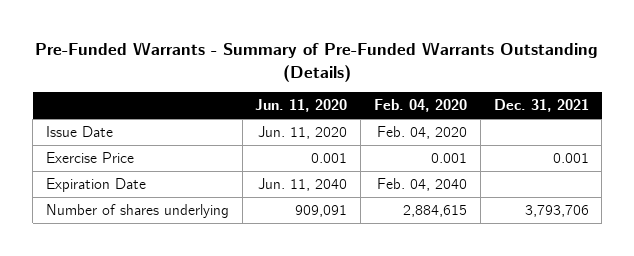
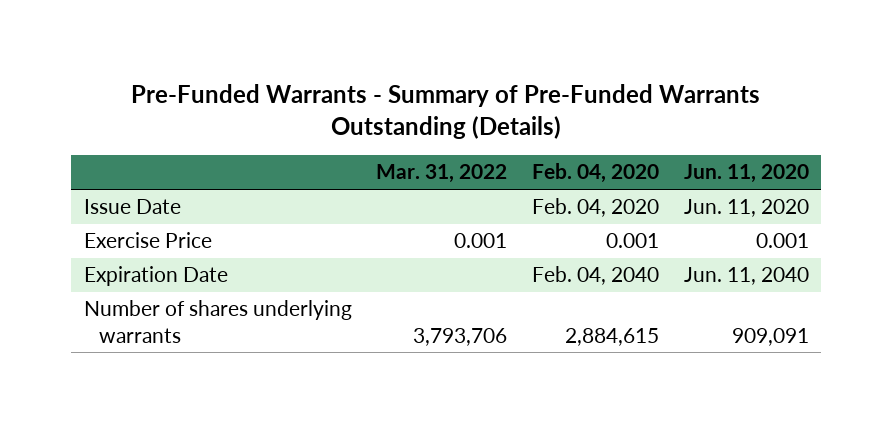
- | Jun. 11, 2020 | Feb. 04, 2020 | Dec. 31, 2021
+ | Mar. 31, 2022 | Feb. 04, 2020 | Jun. 11, 2020
- Number of shares underlying | 909,091 | 2,884,615 | 3,793,706
+ Number of shares underlying warrants | 3,793,706 | 2,884,615 | 909,091

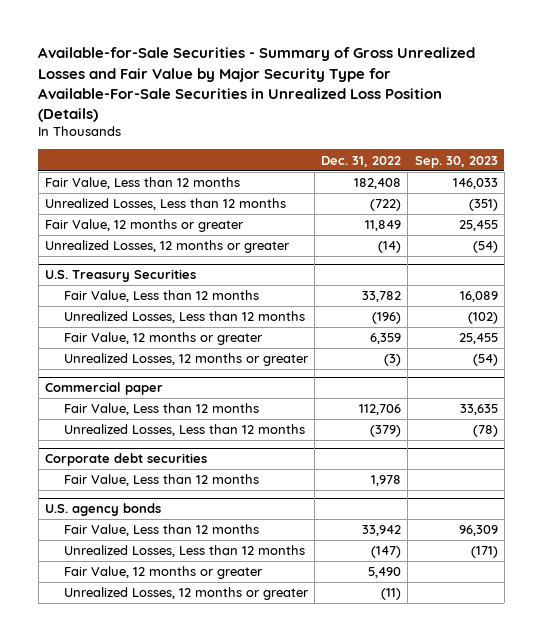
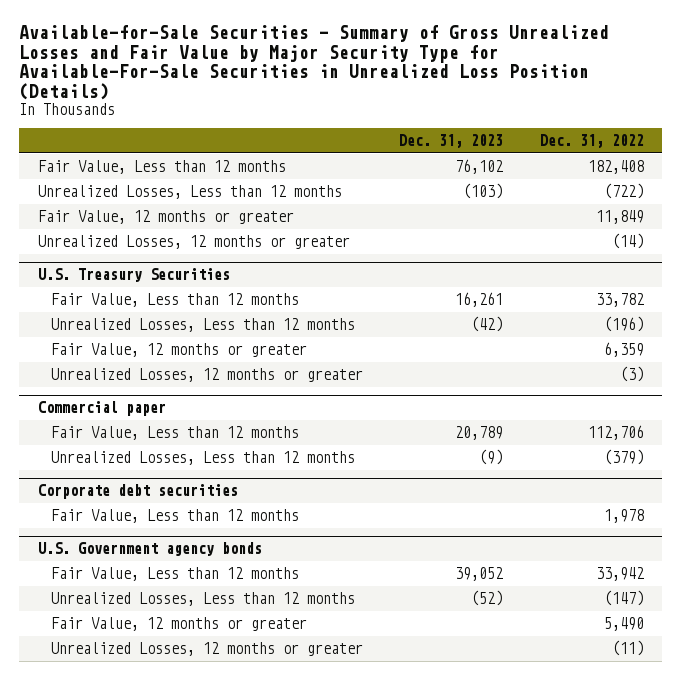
- | Dec. 31, 2022 | Sep. 30, 2023
+ | Dec. 31, 2023 | Dec. 31, 2022
- U.S. agency bonds
+ U.S. Government agency bonds

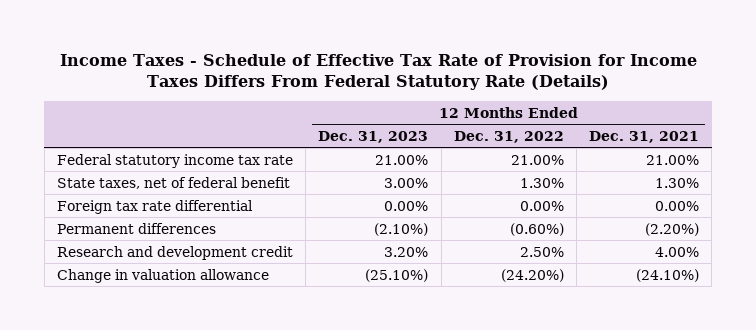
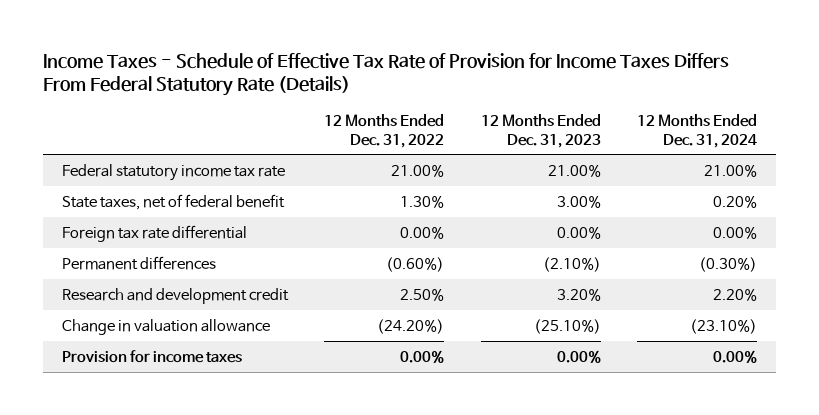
- | 12 Months Ended Dec. 31, 2023 | 12 Months Ended Dec. 31, 2022 | 12 Months Ended Dec. 31, 2021
+ | 12 Months Ended Dec. 31, 2022 | 12 Months Ended Dec. 31, 2023 | 12 Months Ended Dec. 31, 2024
+ Provision for income taxes | 0.00% | 0.00% | 0.00%

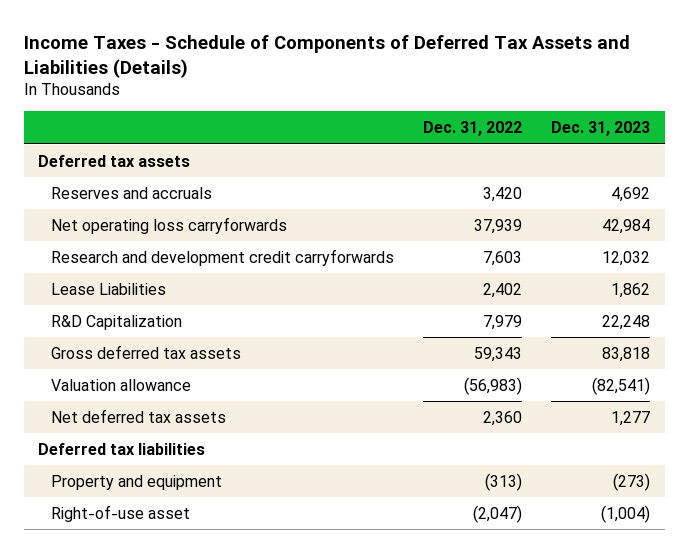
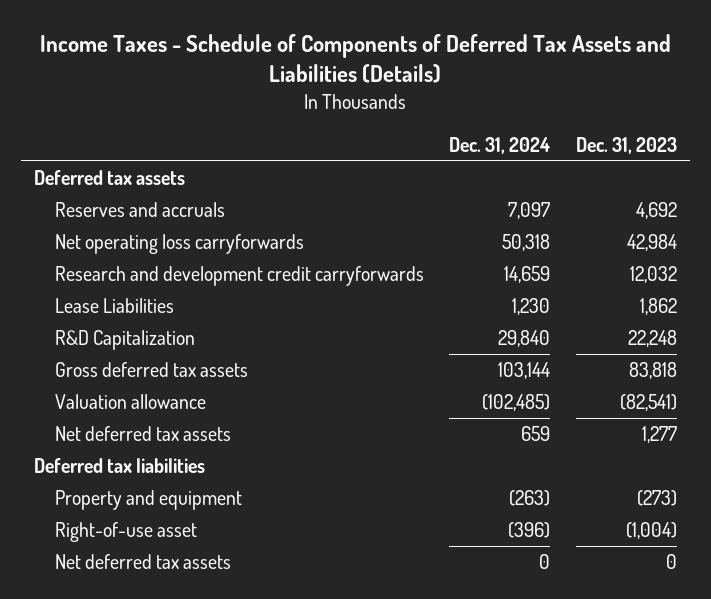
- | Dec. 31, 2022 | Dec. 31, 2023
+ | Dec. 31, 2024 | Dec. 31, 2023
+ Net deferred tax assets | 0 | 0

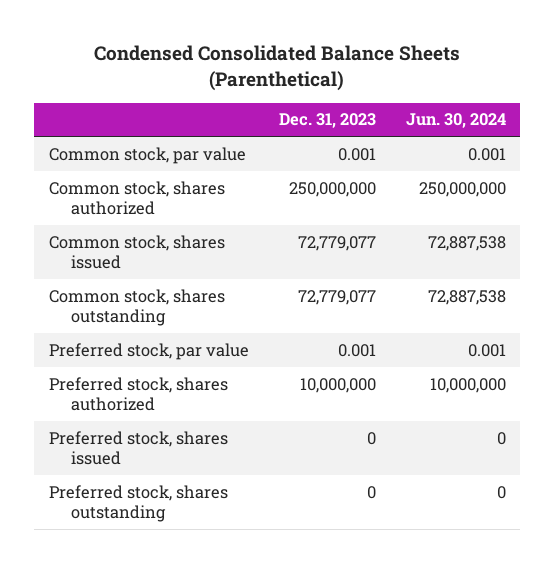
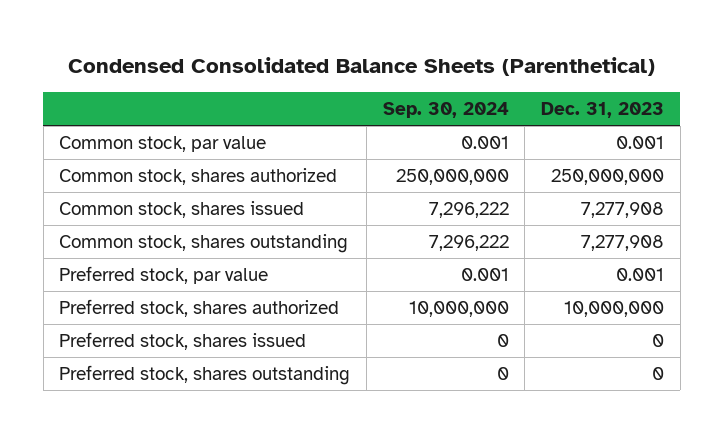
- | Dec. 31, 2023 | Jun. 30, 2024
+ | Sep. 30, 2024 | Dec. 31, 2023
- Common stock, shares issued | 72,779,077 | 72,887,538
- Common stock, shares outstanding | 72,779,077 | 72,887,538
+ Common stock, shares issued | 7,296,222 | 7,277,908
+ Common stock, shares outstanding | 7,296,222 | 7,277,908

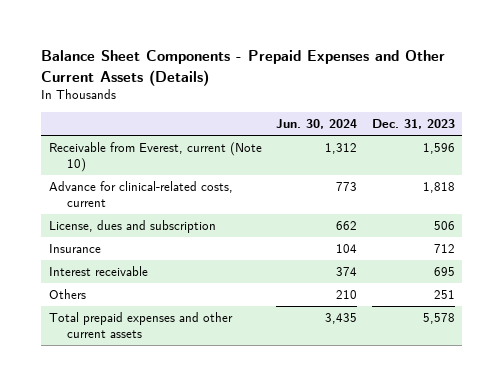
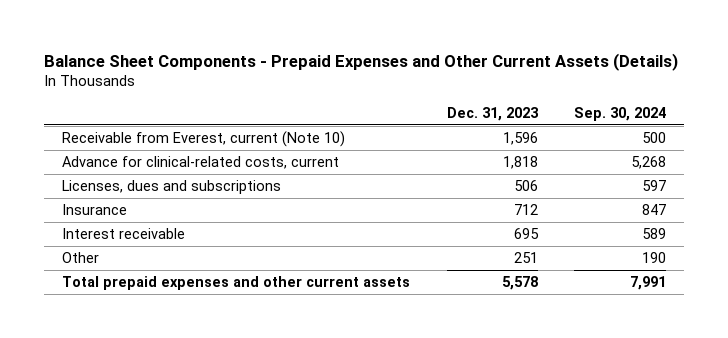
- | Jun. 30, 2024 | Dec. 31, 2023
+ | Dec. 31, 2023 | Sep. 30, 2024
- License, dues and subscription | 662 | 506
+ Licenses, dues and subscriptions | 506 | 597
- Others | 210 | 251
+ Other | 251 | 190

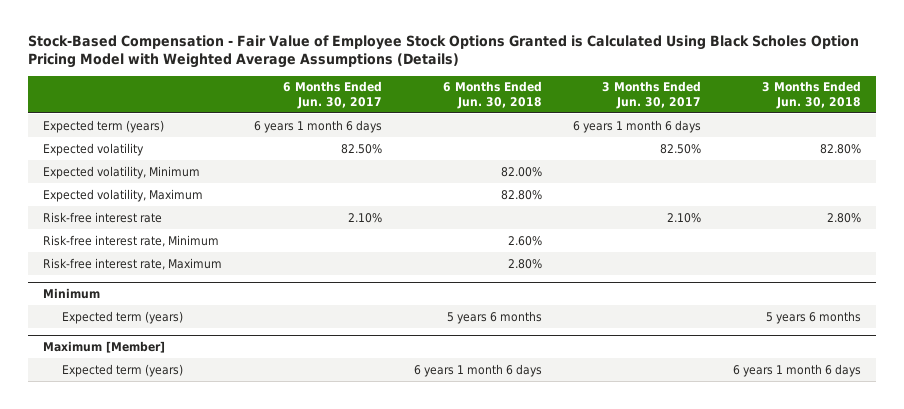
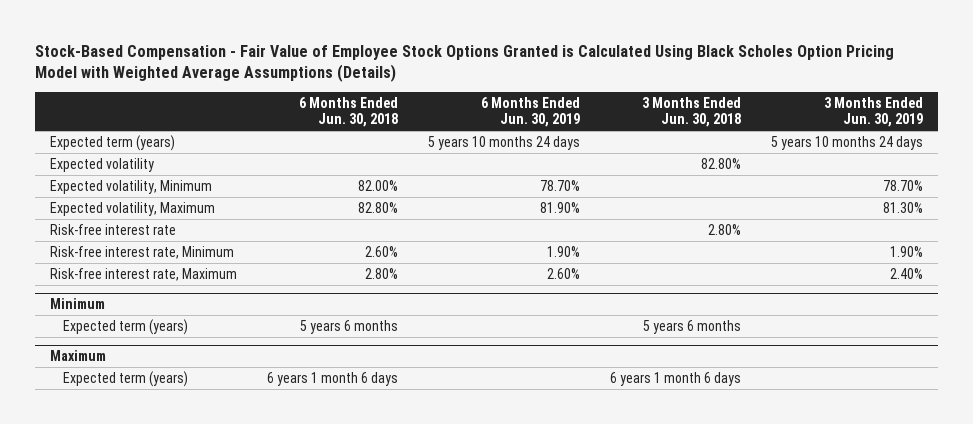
- | 6 Months Ended Jun. 30, 2017 | 6 Months Ended Jun. 30, 2018 | 3 Months Ended Jun. 30, 2017 | 3 Months Ended Jun. 30, 2018
+ | 6 Months Ended Jun. 30, 2018 | 6 Months Ended Jun. 30, 2019 | 3 Months Ended Jun. 30, 2018 | 3 Months Ended Jun. 30, 2019
- Maximum [Member]
+ Maximum

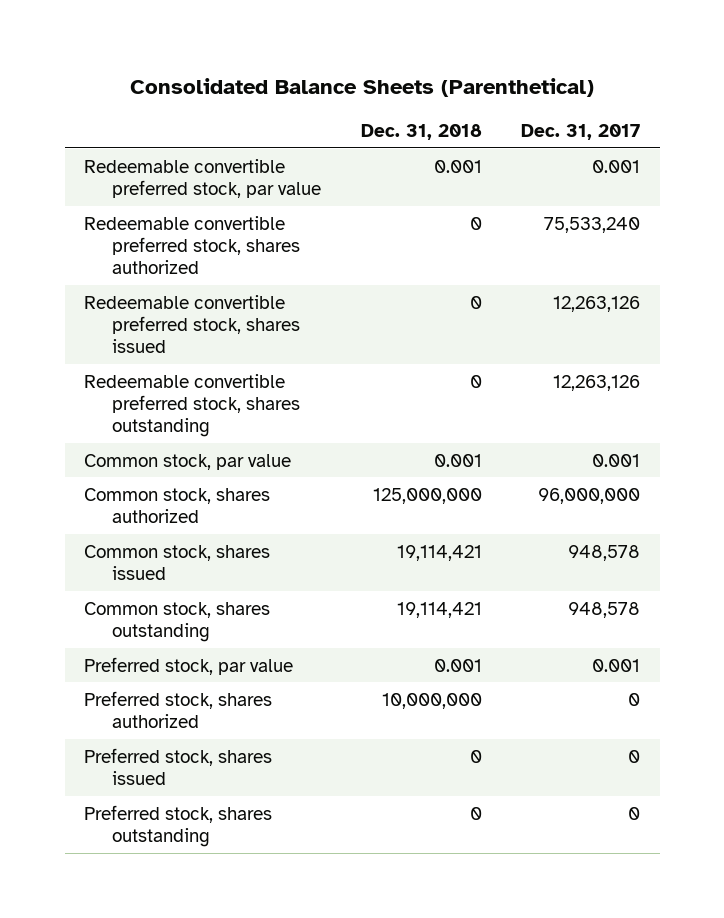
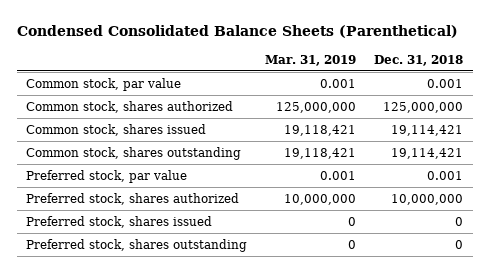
- Consolidated Balance Sheets (Parenthetical)
+ Condensed Consolidated Balance Sheets (Parenthetical)
- | Dec. 31, 2018 | Dec. 31, 2017
+ | Mar. 31, 2019 | Dec. 31, 2018
- Redeemable convertible preferred stock, par value | 0.001 | 0.001
- Redeemable convertible preferred stock, shares authorized | 0 | 75,533,240
- Redeemable convertible preferred stock, shares issued | 0 | 12,263,126
- Redeemable convertible preferred stock, shares outstanding | 0 | 12,263,126

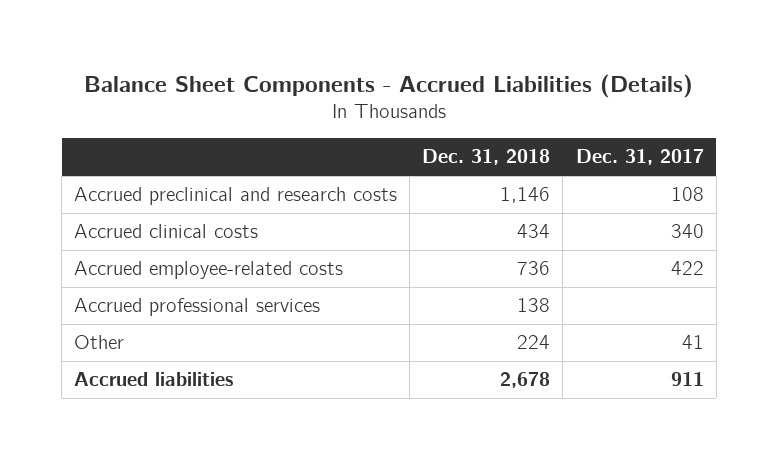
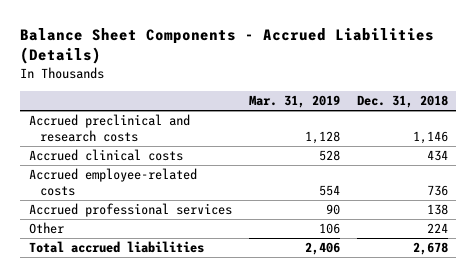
- | Dec. 31, 2018 | Dec. 31, 2017
+ | Mar. 31, 2019 | Dec. 31, 2018
- Accrued liabilities | 2,678 | 911
+ Total accrued liabilities | 2,406 | 2,678

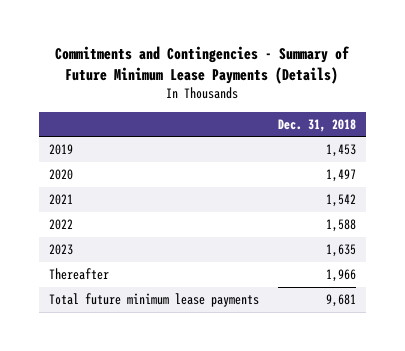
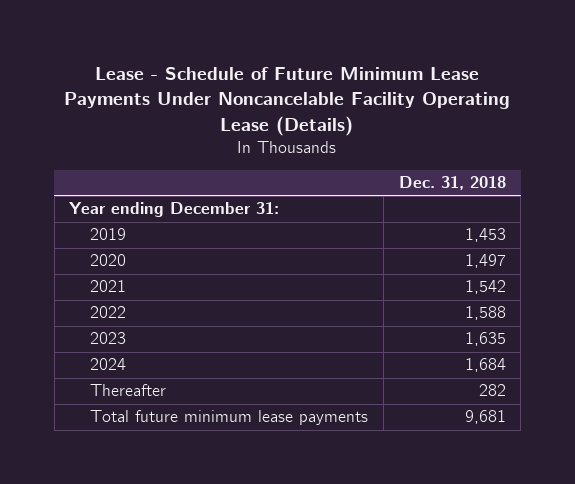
- Commitments and Contingencies - Summary of Future Minimum Lease Payments (Details)
+ Lease - Schedule of Future Minimum Lease Payments Under Noncancelable Facility Operating Lease (Details)
+ Year ending December 31:
- Thereafter | 1,966
+ 2024 | 1,684
+ Thereafter | 282

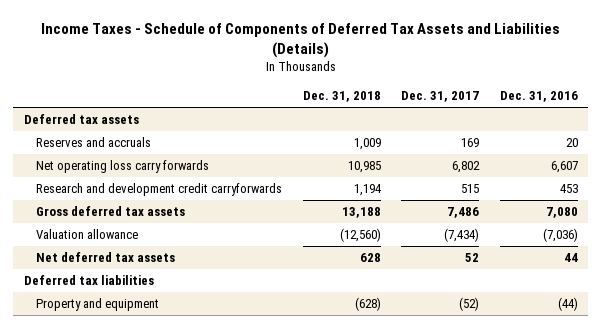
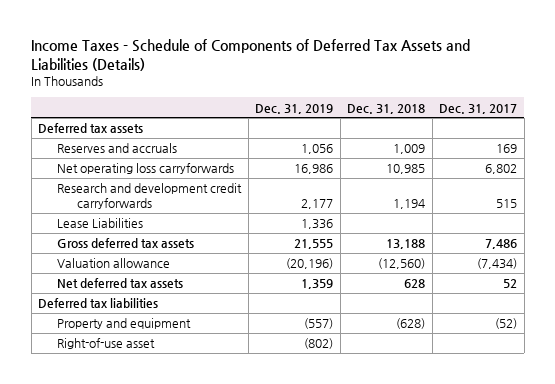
- | Dec. 31, 2018 | Dec. 31, 2017 | Dec. 31, 2016
+ | Dec. 31, 2019 | Dec. 31, 2018 | Dec. 31, 2017
- Net operating loss carry forwards | 10,985 | 6,802 | 6,607
+ Net operating loss carryforwards | 16,986 | 10,985 | 6,802
+ Lease Liabilities | 1,336 | |
+ Right-of-use asset | (802) | |

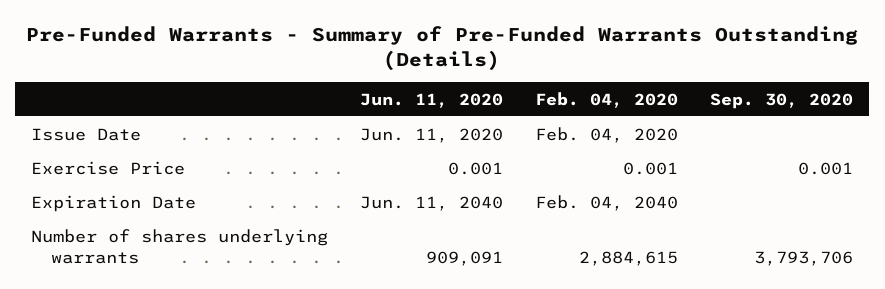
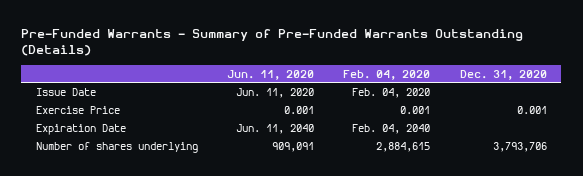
- | Jun. 11, 2020 | Feb. 04, 2020 | Sep. 30, 2020
+ | Jun. 11, 2020 | Feb. 04, 2020 | Dec. 31, 2020
- Number of shares underlying warrants | 909,091 | 2,884,615 | 3,793,706
+ Number of shares underlying | 909,091 | 2,884,615 | 3,793,706

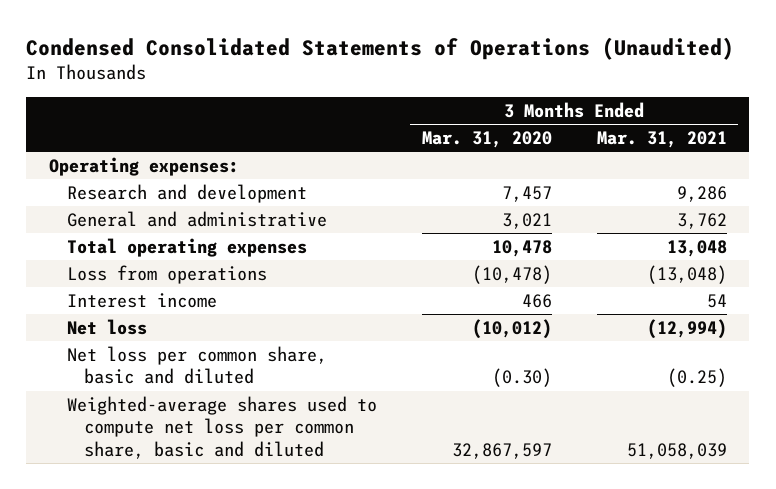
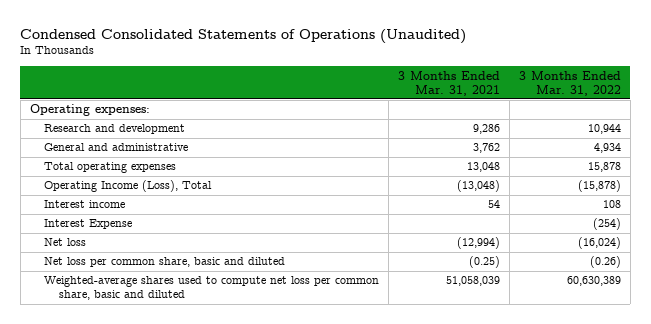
- | 3 Months Ended Mar. 31, 2020 | 3 Months Ended Mar. 31, 2021
+ | 3 Months Ended Mar. 31, 2021 | 3 Months Ended Mar. 31, 2022
- Loss from operations | (10,478) | (13,048)
+ Operating Income (Loss), Total | (13,048) | (15,878)
+ Interest Expense | | (254)

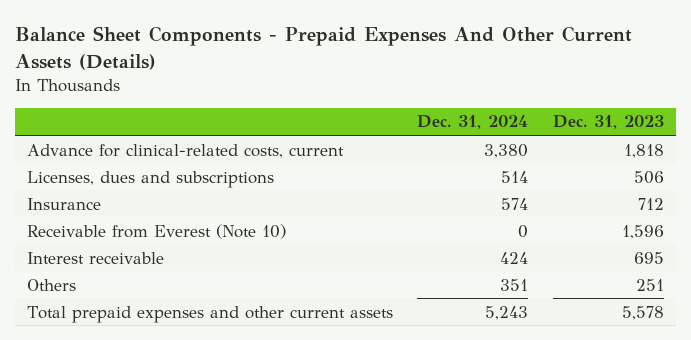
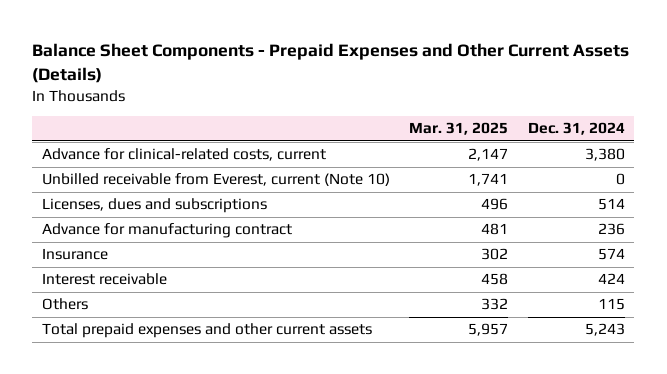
- Balance Sheet Components - Prepaid Expenses And Other Current Assets (Details)
+ Balance Sheet Components - Prepaid Expenses and Other Current Assets (Details)
- | Dec. 31, 2024 | Dec. 31, 2023
+ | Mar. 31, 2025 | Dec. 31, 2024
+ Unbilled receivable from Everest, current (Note 10) | 1,741 | 0
+ Advance for manufacturing contract | 481 | 236
- Receivable from Everest (Note 10) | 0 | 1,596
- Others | 351 | 251
+ Others | 332 | 115

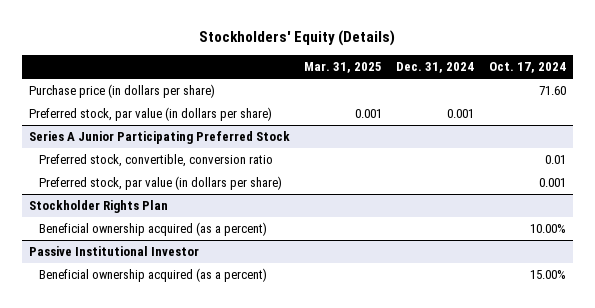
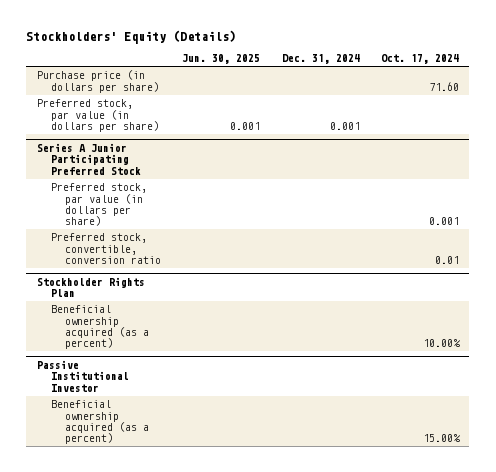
- | Mar. 31, 2025 | Dec. 31, 2024 | Oct. 17, 2024
+ | Jun. 30, 2025 | Dec. 31, 2024 | Oct. 17, 2024
@ Series A Junior Participating Preferred Stock
moved down: Preferred stock, convertible, conversion ratio | | | 0.01

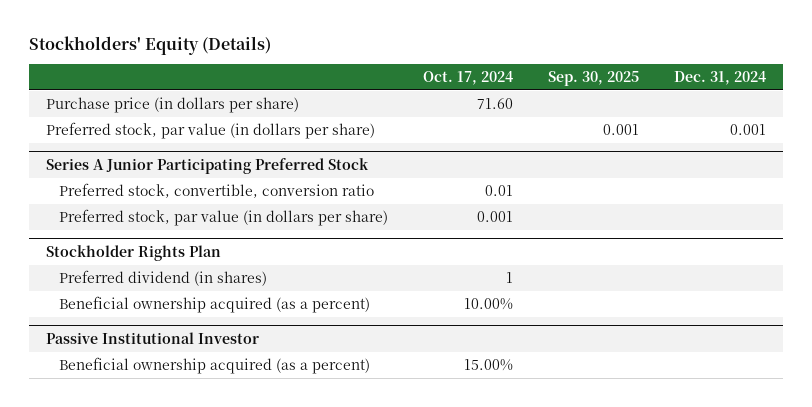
- | Jun. 30, 2025 | Dec. 31, 2024 | Oct. 17, 2024
+ | Oct. 17, 2024 | Sep. 30, 2025 | Dec. 31, 2024
@ Series A Junior Participating Preferred Stock
moved down: Preferred stock, par value (in dollars per share) | 0.001 | |
@ Stockholder Rights Plan
+ Preferred dividend (in shares) | 1 | |

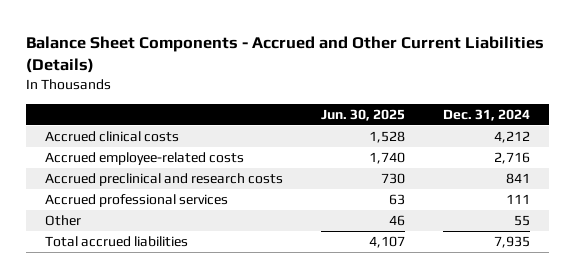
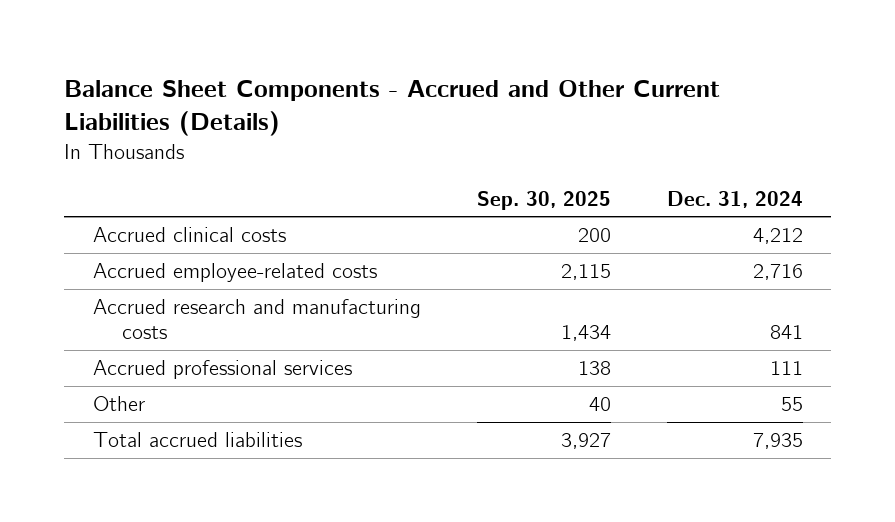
- | Jun. 30, 2025 | Dec. 31, 2024
+ | Sep. 30, 2025 | Dec. 31, 2024
- Accrued preclinical and research costs | 730 | 841
+ Accrued research and manufacturing costs | 1,434 | 841

